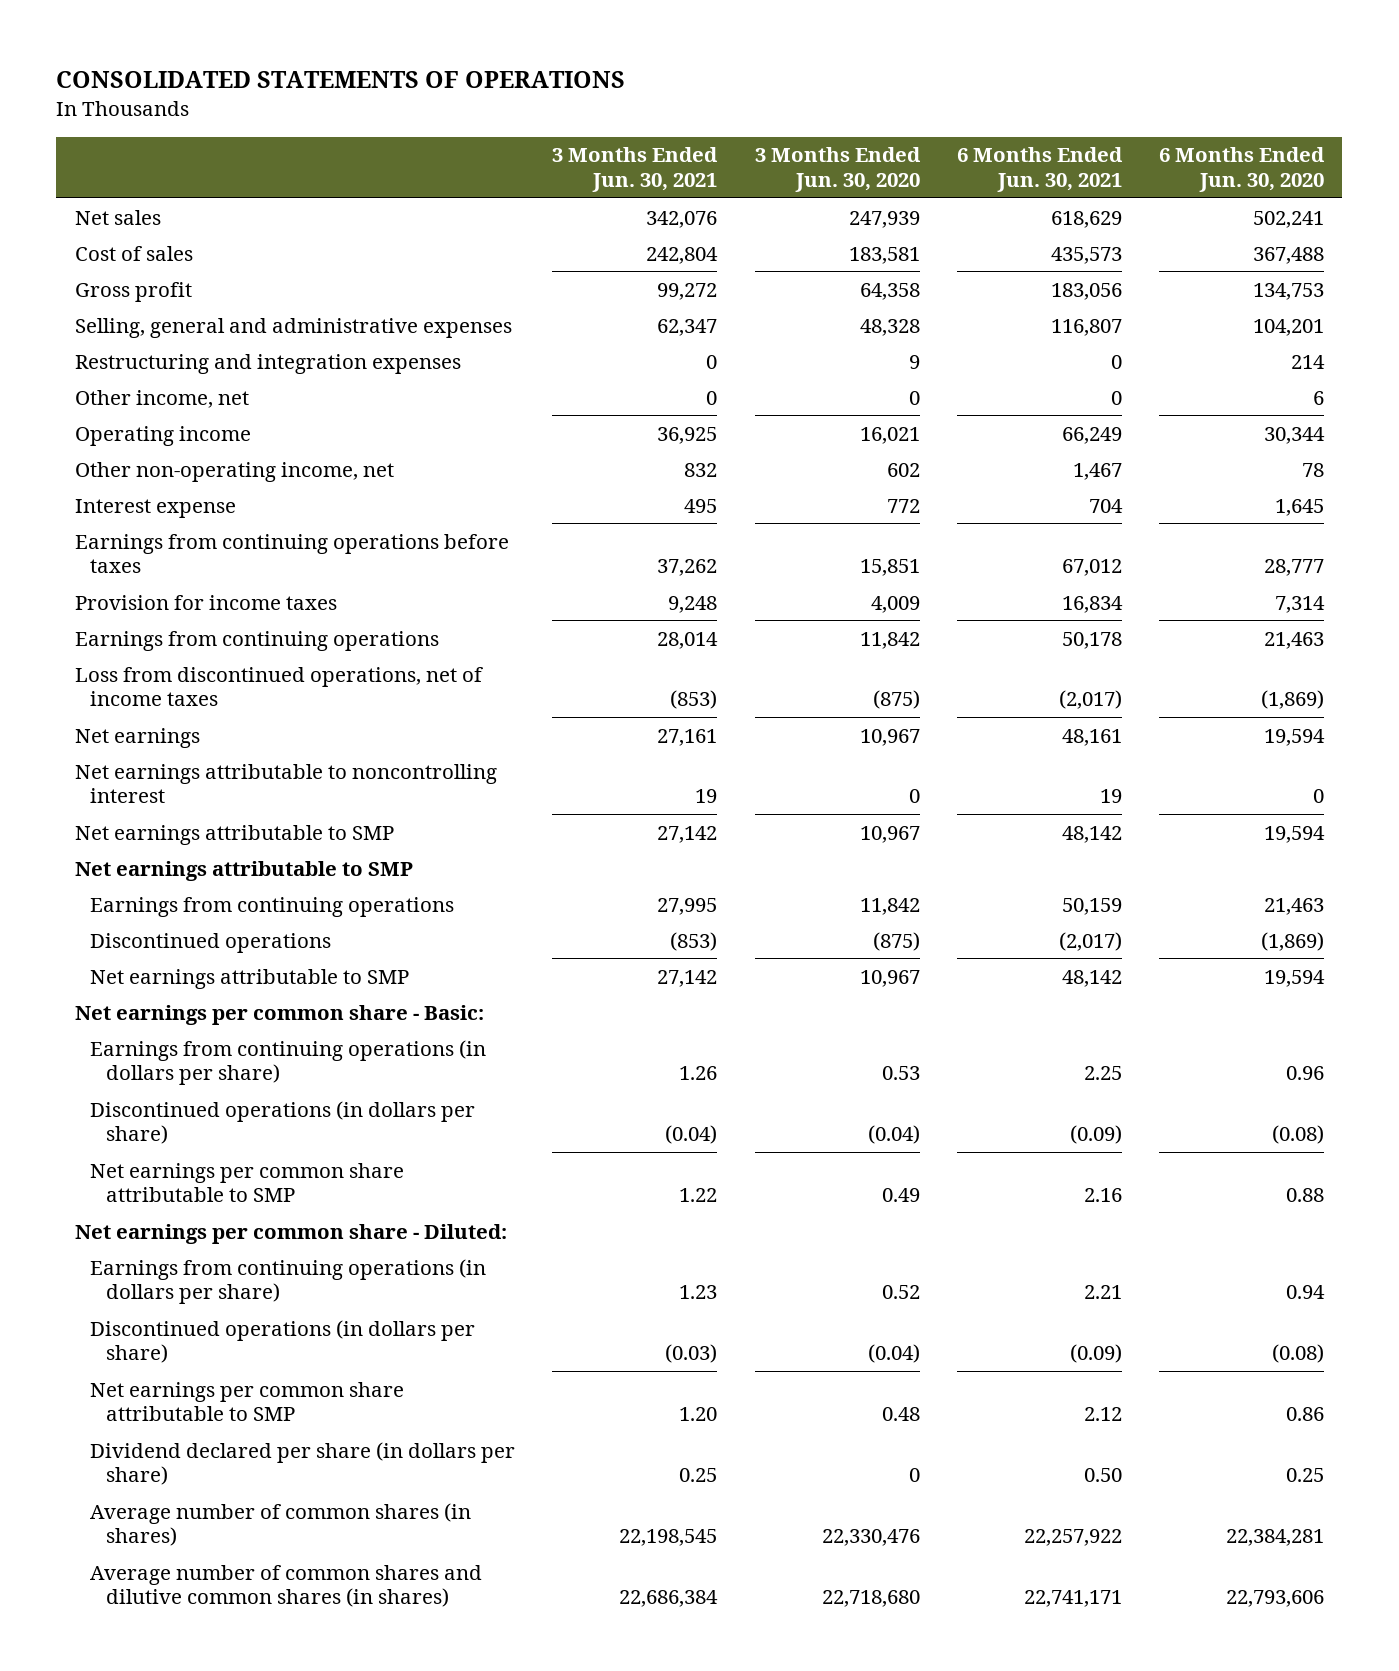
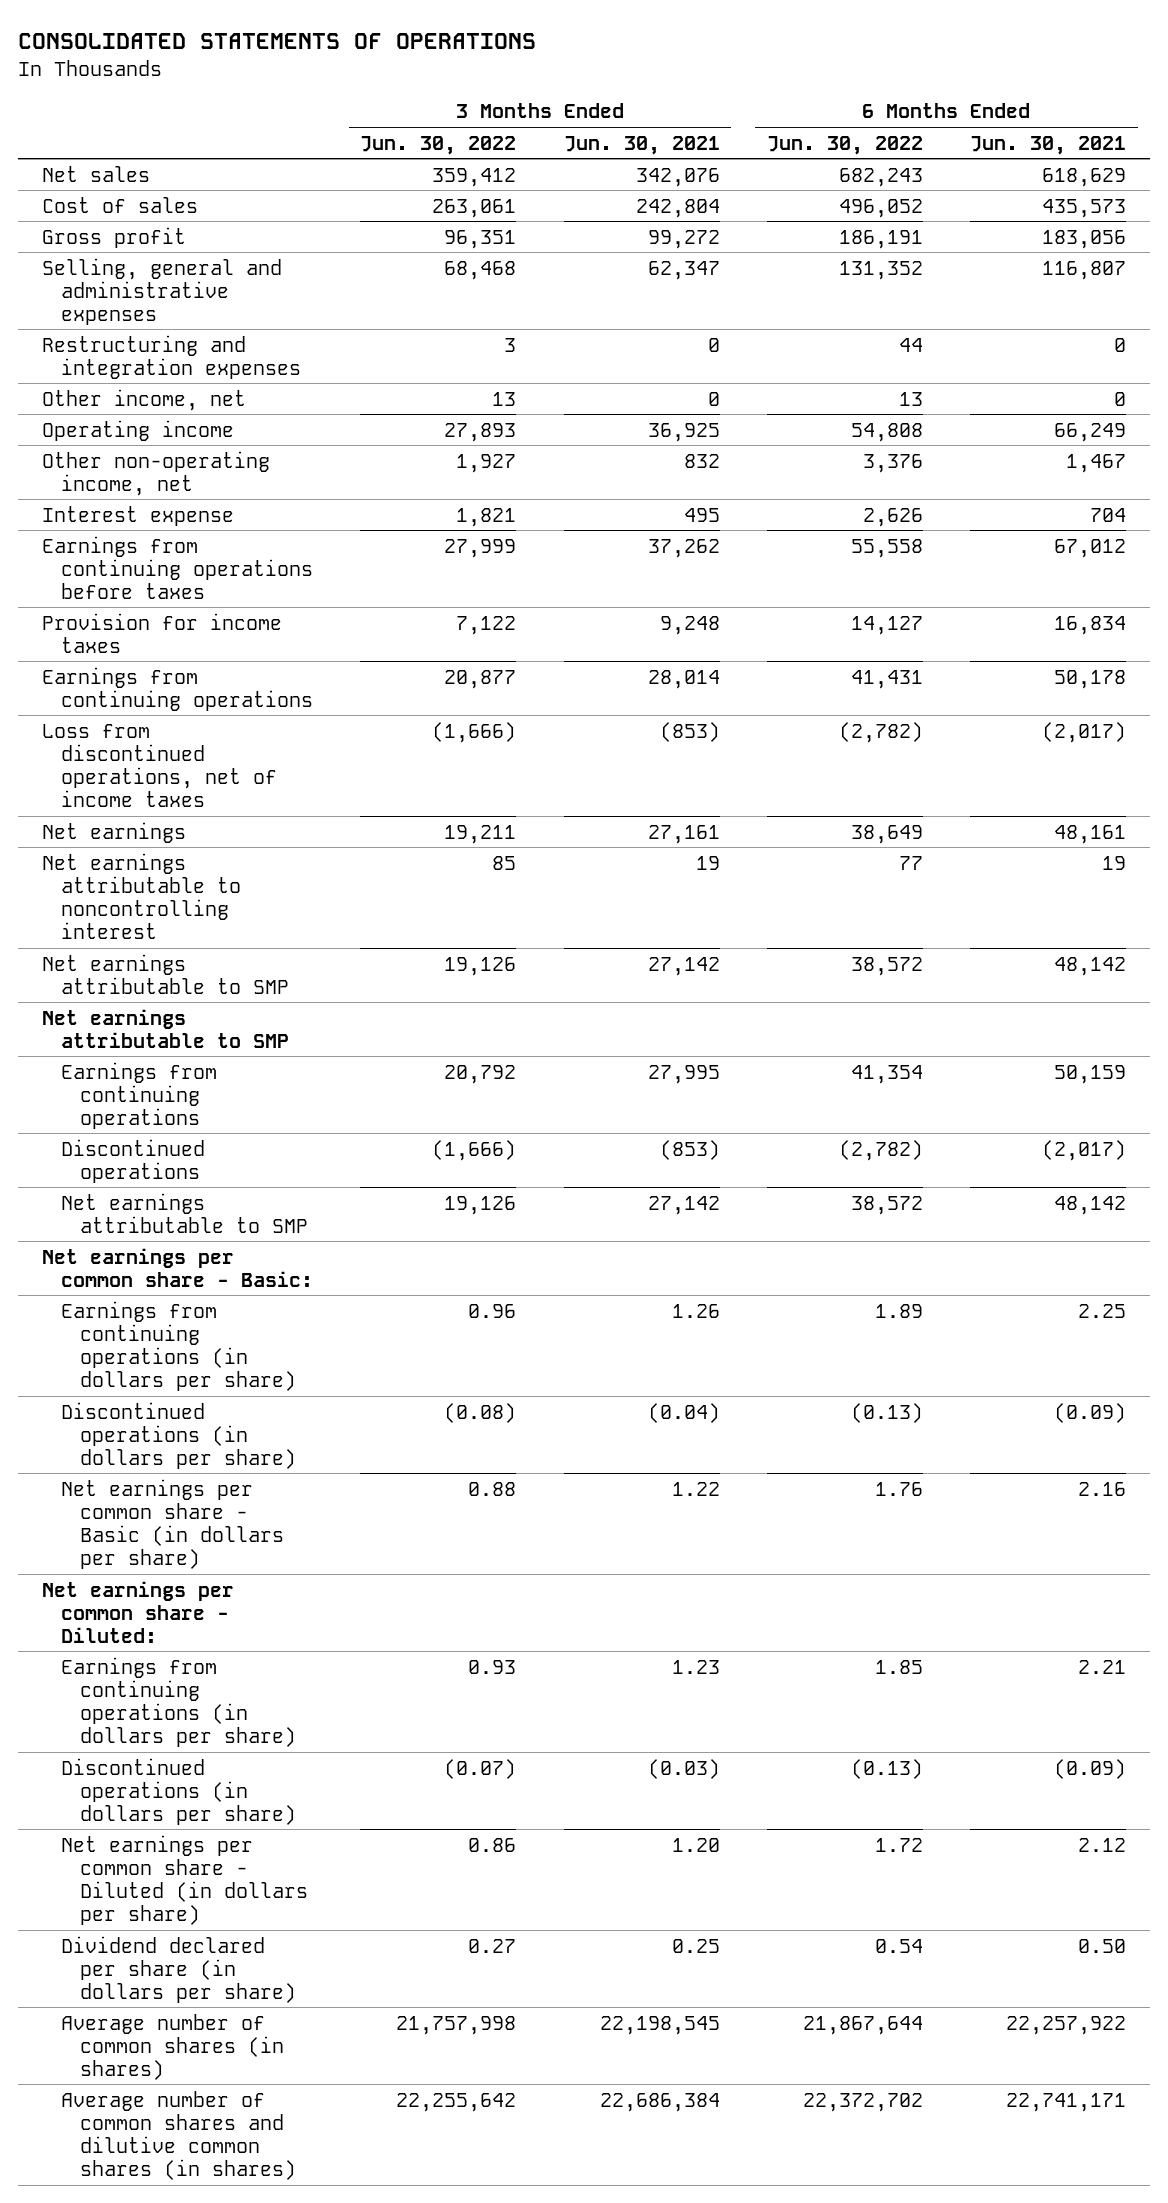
- | 3 Months Ended Jun. 30, 2021 | 3 Months Ended Jun. 30, 2020 | 6 Months Ended Jun. 30, 2021 | 6 Months Ended Jun. 30, 2020
+ | 3 Months Ended Jun. 30, 2022 | 3 Months Ended Jun. 30, 2021 | 6 Months Ended Jun. 30, 2022 | 6 Months Ended Jun. 30, 2021
- Net earnings per common share attributable to SMP | 1.22 | 0.49 | 2.16 | 0.88
+ Net earnings per common share - Basic (in dollars per share) | 0.88 | 1.22 | 1.76 | 2.16
- Net earnings per common share attributable to SMP | 1.20 | 0.48 | 2.12 | 0.86
+ Net earnings per common share - Diluted (in dollars per share) | 0.86 | 1.20 | 1.72 | 2.12

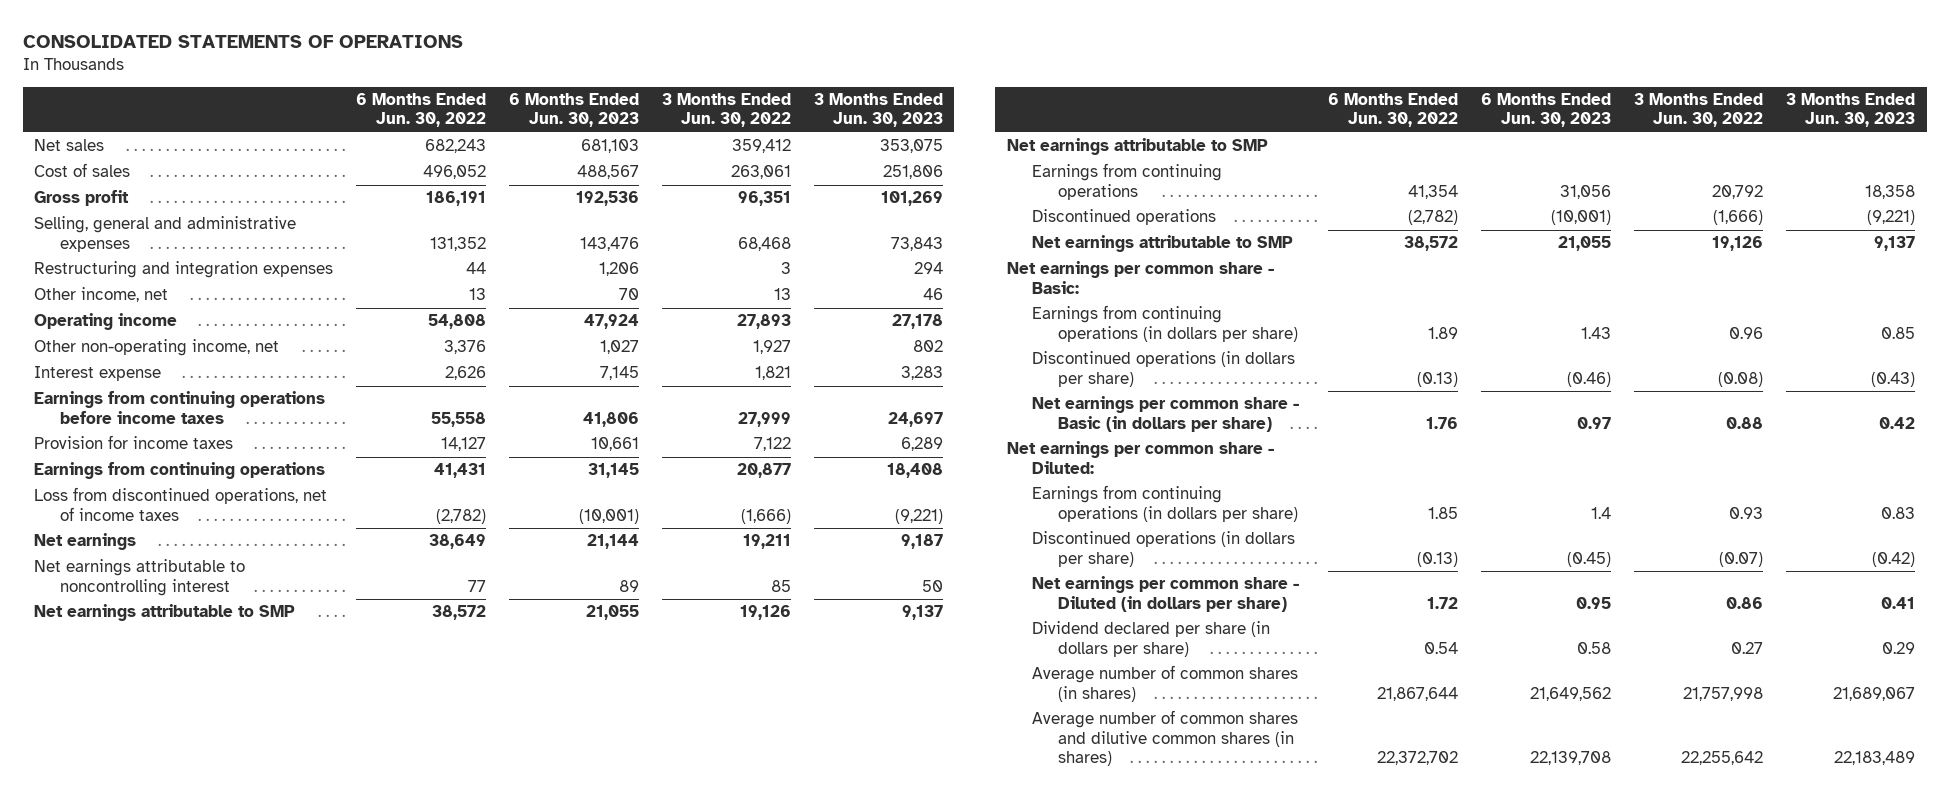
- | 3 Months Ended Jun. 30, 2022 | 3 Months Ended Jun. 30, 2021 | 6 Months Ended Jun. 30, 2022 | 6 Months Ended Jun. 30, 2021
+ | 6 Months Ended Jun. 30, 2022 | 6 Months Ended Jun. 30, 2023 | 3 Months Ended Jun. 30, 2022 | 3 Months Ended Jun. 30, 2023
- Earnings from continuing operations before taxes | 27,999 | 37,262 | 55,558 | 67,012
+ Earnings from continuing operations before income taxes | 55,558 | 41,806 | 27,999 | 24,697

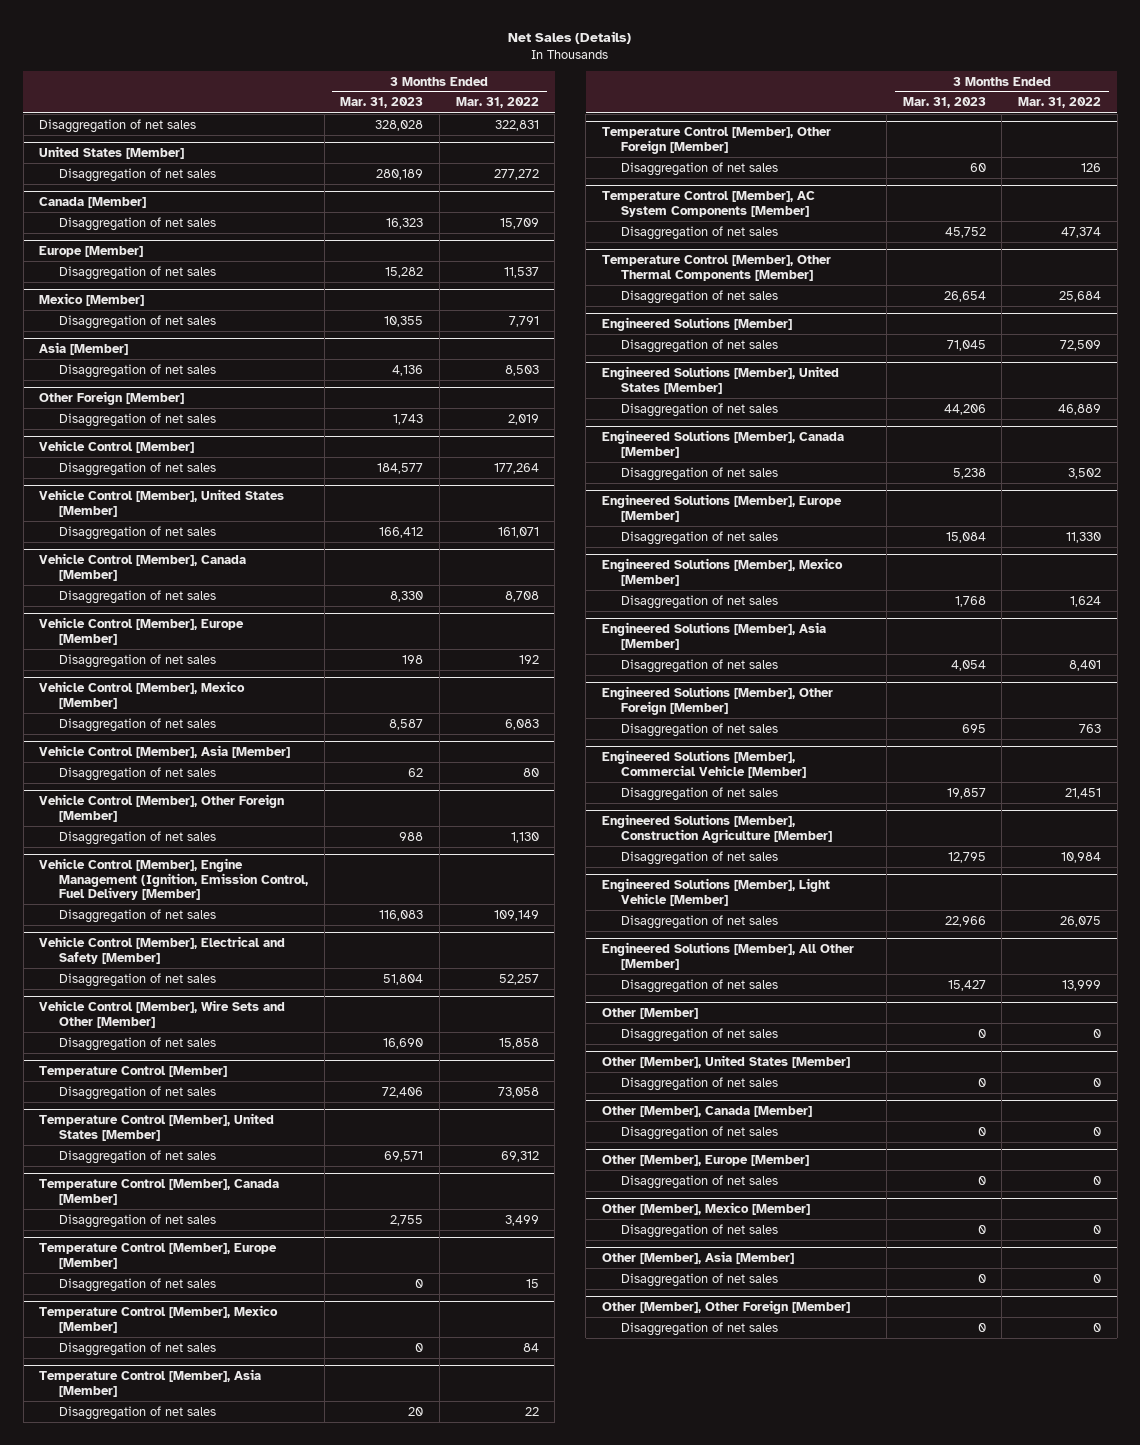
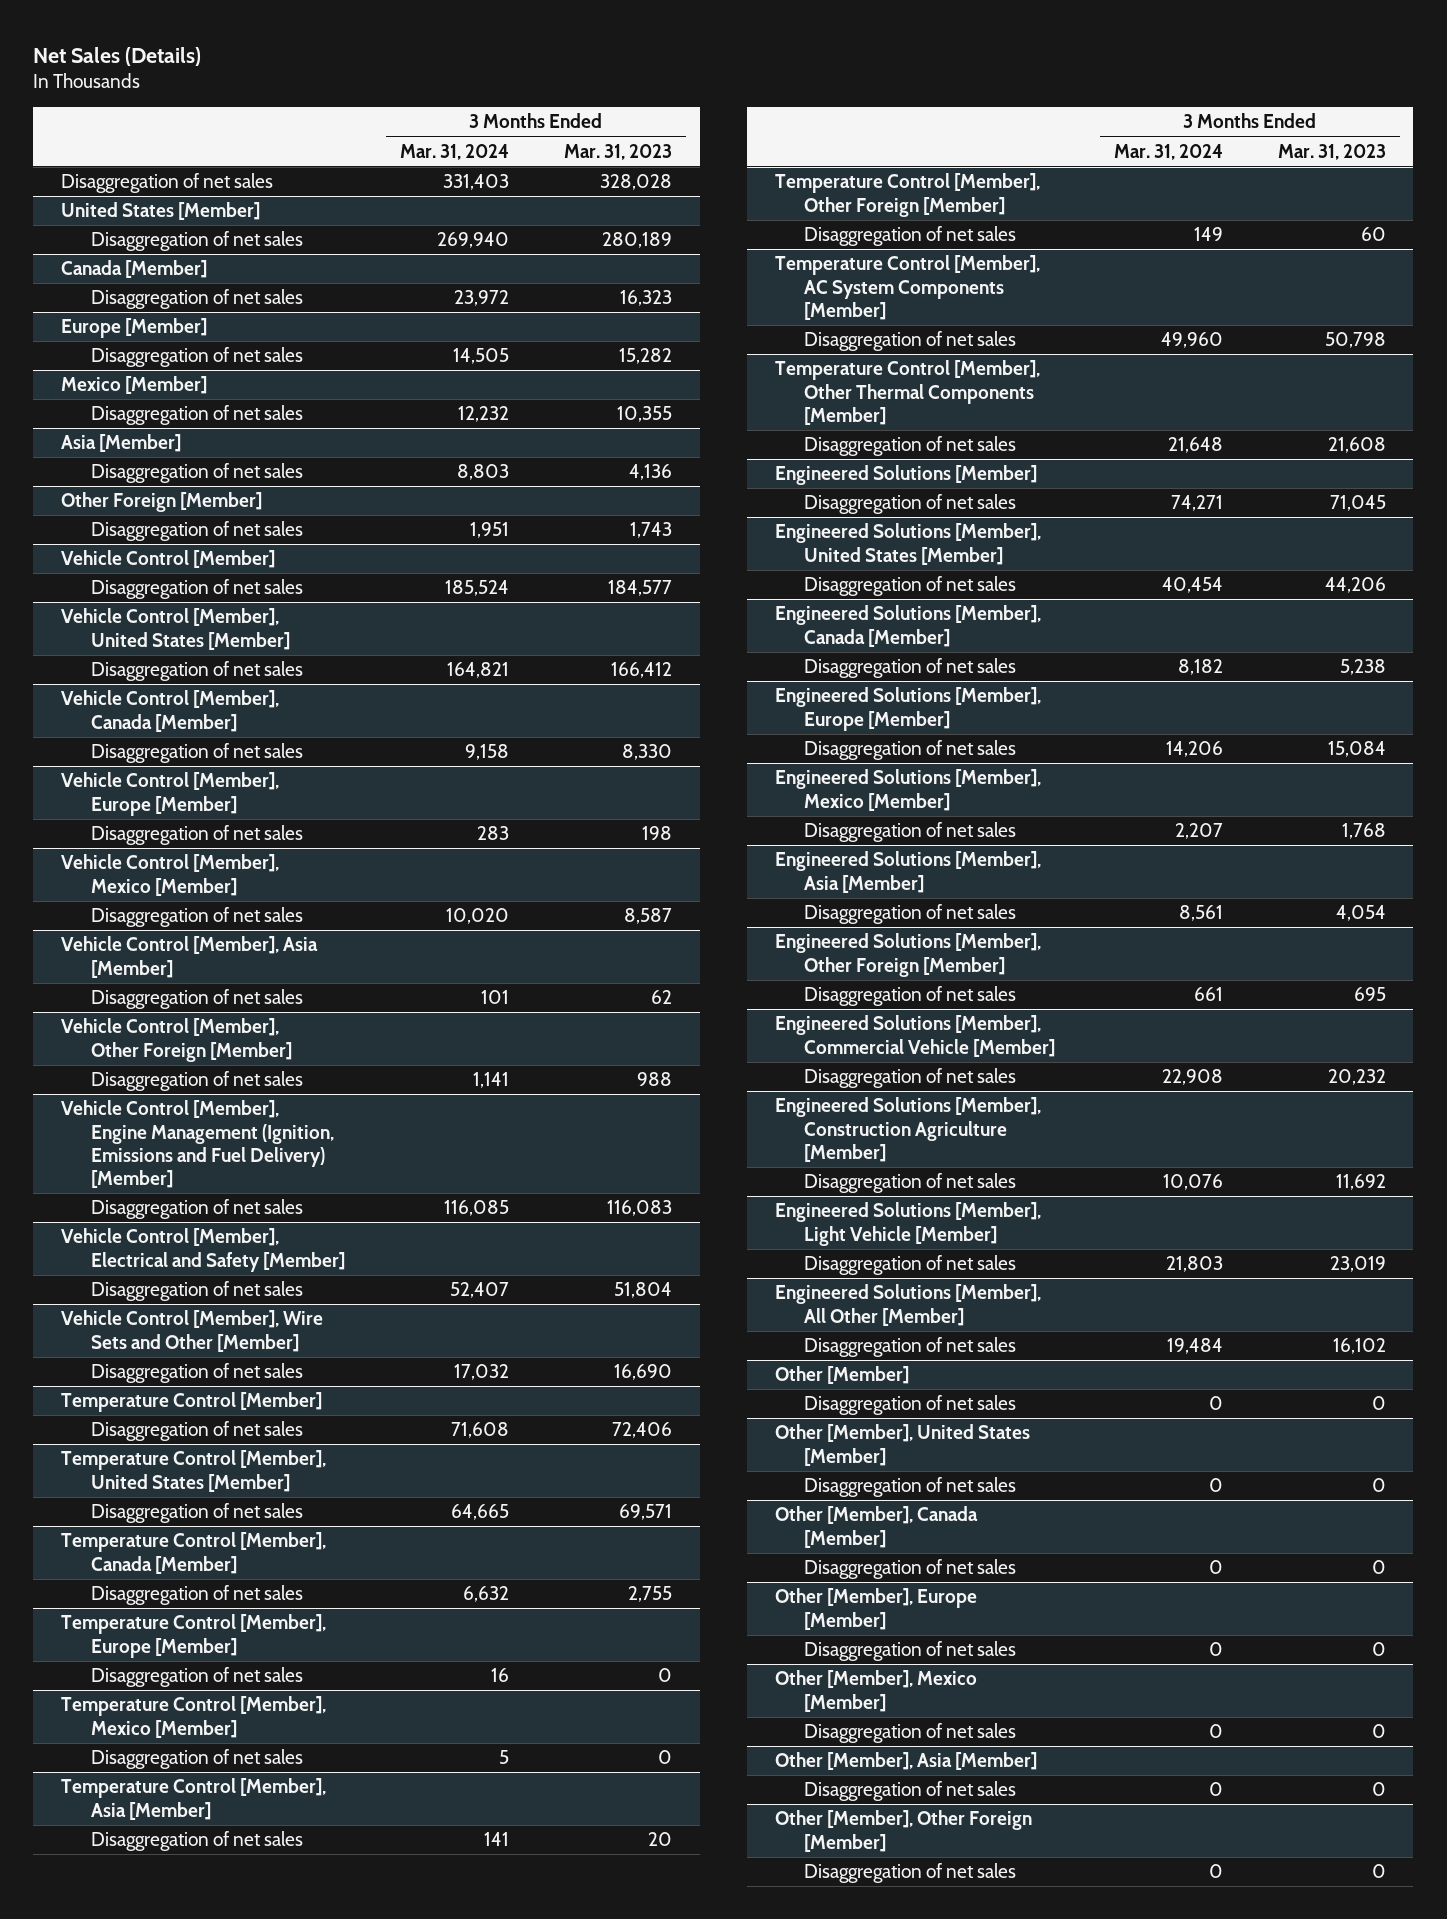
- | 3 Months Ended Mar. 31, 2023 | 3 Months Ended Mar. 31, 2022
+ | 3 Months Ended Mar. 31, 2024 | 3 Months Ended Mar. 31, 2023
- Vehicle Control [Member], Engine Management (Ignition, Emission Control, Fuel Delivery [Member]
+ Vehicle Control [Member], Engine Management (Ignition, Emissions and Fuel Delivery) [Member]
@ Temperature Control [Member], AC System Components [Member]
- Disaggregation of net sales | 45,752 | 47,374
+ Disaggregation of net sales | 49,960 | 50,798
@ Temperature Control [Member], Other Thermal Components [Member]
- Disaggregation of net sales | 26,654 | 25,684
+ Disaggregation of net sales | 21,648 | 21,608
@ Engineered Solutions [Member], Commercial Vehicle [Member]
- Disaggregation of net sales | 19,857 | 21,451
+ Disaggregation of net sales | 22,908 | 20,232
@ Engineered Solutions [Member], Construction Agriculture [Member]
- Disaggregation of net sales | 12,795 | 10,984
+ Disaggregation of net sales | 10,076 | 11,692
@ Engineered Solutions [Member], Light Vehicle [Member]
- Disaggregation of net sales | 22,966 | 26,075
+ Disaggregation of net sales | 21,803 | 23,019
@ Engineered Solutions [Member], All Other [Member]
- Disaggregation of net sales | 15,427 | 13,999
+ Disaggregation of net sales | 19,484 | 16,102

